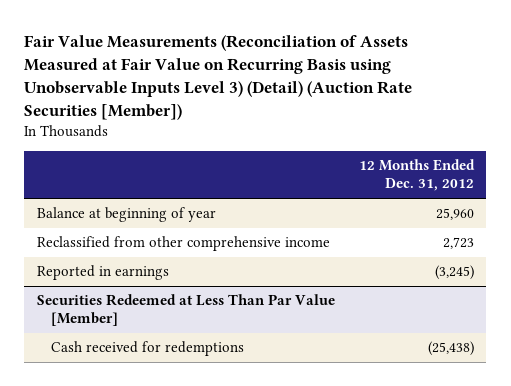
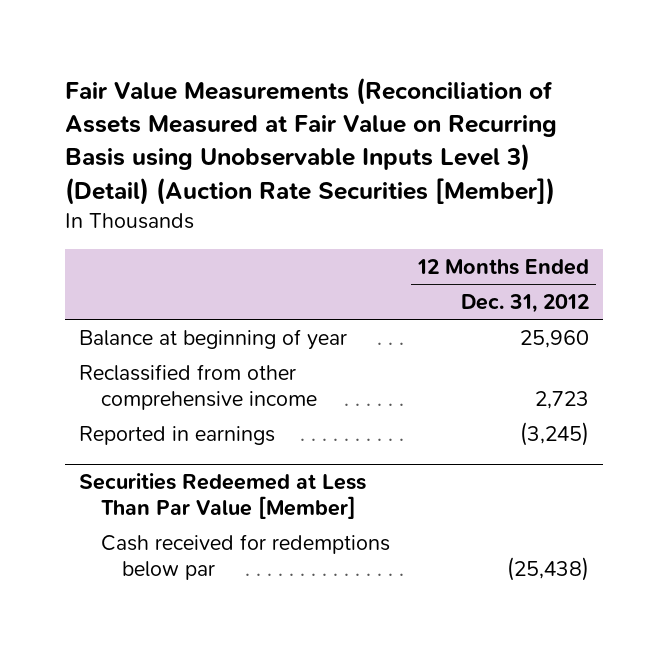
@ Securities Redeemed at Less Than Par Value [Member]
- Cash received for redemptions | (25,438)
+ Cash received for redemptions below par | (25,438)

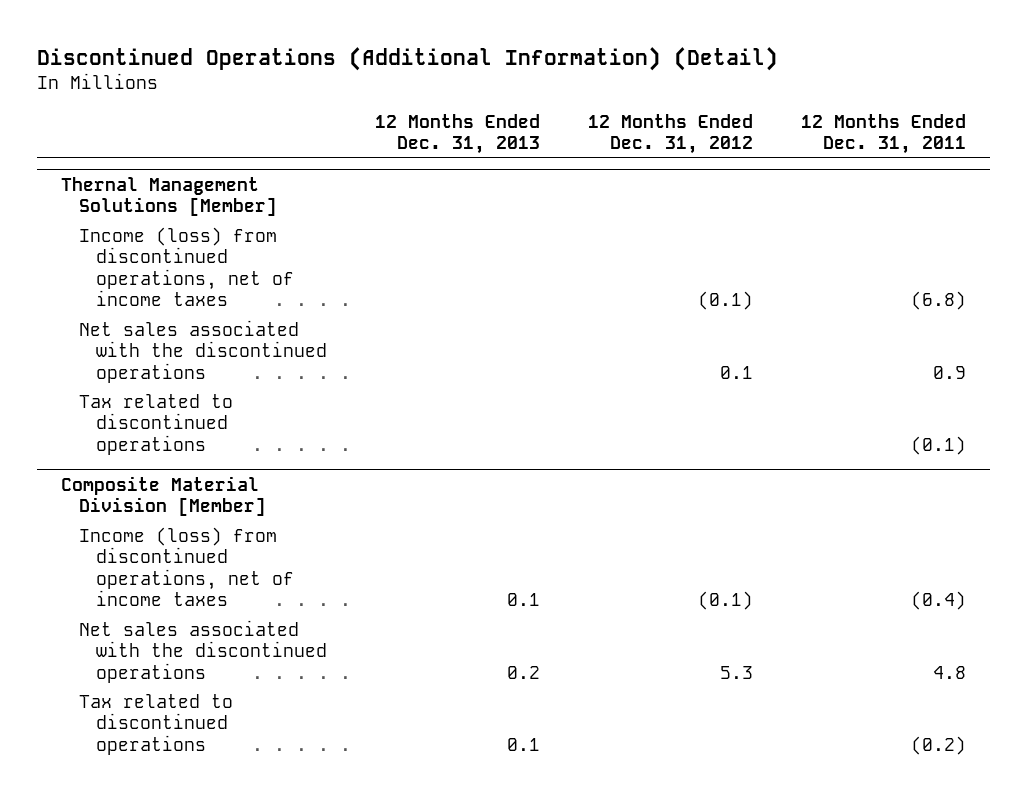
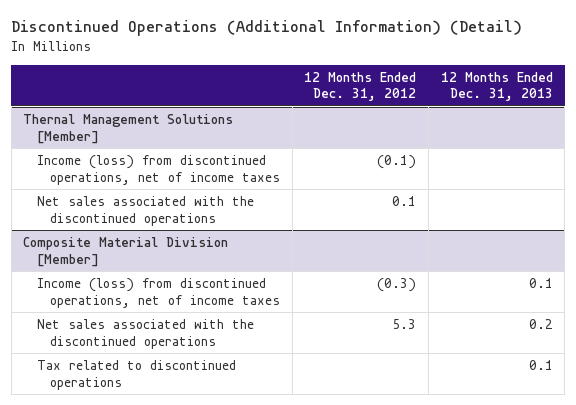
- | 12 Months Ended Dec. 31, 2013 | 12 Months Ended Dec. 31, 2012 | 12 Months Ended Dec. 31, 2011
+ | 12 Months Ended Dec. 31, 2012 | 12 Months Ended Dec. 31, 2013
@ Thernal Management Solutions [Member]
- Tax related to discontinued operations | | | (0.1)
@ Composite Material Division [Member]
- Income (loss) from discontinued operations, net of income taxes | 0.1 | (0.1) | (0.4)
+ Income (loss) from discontinued operations, net of income taxes | (0.3) | 0.1

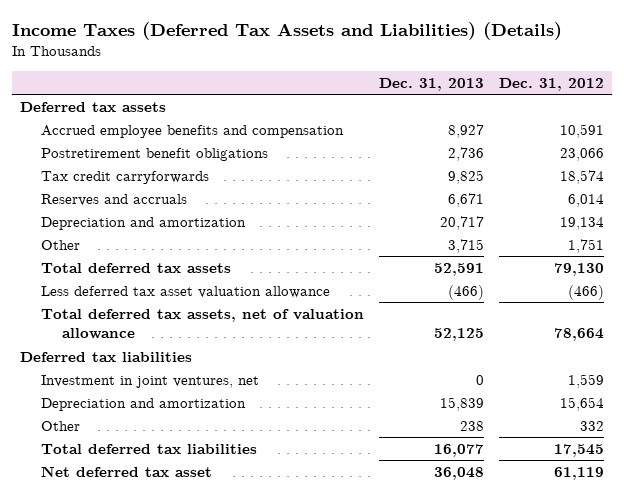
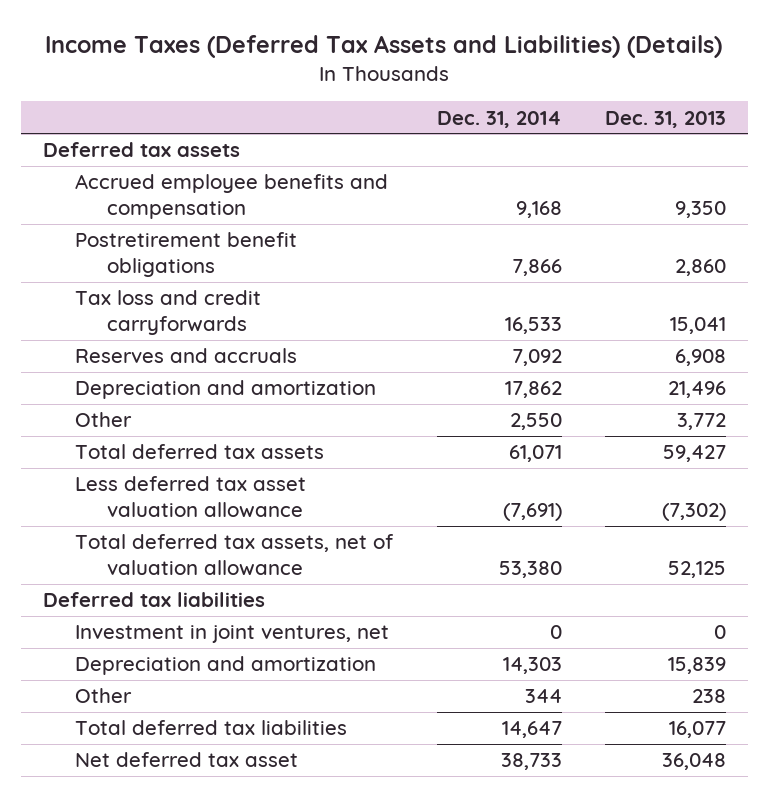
- | Dec. 31, 2013 | Dec. 31, 2012
+ | Dec. 31, 2014 | Dec. 31, 2013
- Accrued employee benefits and compensation | 8,927 | 10,591
- Postretirement benefit obligations | 2,736 | 23,066
- Tax credit carryforwards | 9,825 | 18,574
- Reserves and accruals | 6,671 | 6,014
- Depreciation and amortization | 20,717 | 19,134
- Other | 3,715 | 1,751
- Total deferred tax assets | 52,591 | 79,130
- Less deferred tax asset valuation allowance | (466) | (466)
+ Accrued employee benefits and compensation | 9,168 | 9,350
+ Postretirement benefit obligations | 7,866 | 2,860
+ Tax loss and credit carryforwards | 16,533 | 15,041
+ Reserves and accruals | 7,092 | 6,908
+ Depreciation and amortization | 17,862 | 21,496
+ Other | 2,550 | 3,772
+ Total deferred tax assets | 61,071 | 59,427
+ Less deferred tax asset valuation allowance | (7,691) | (7,302)

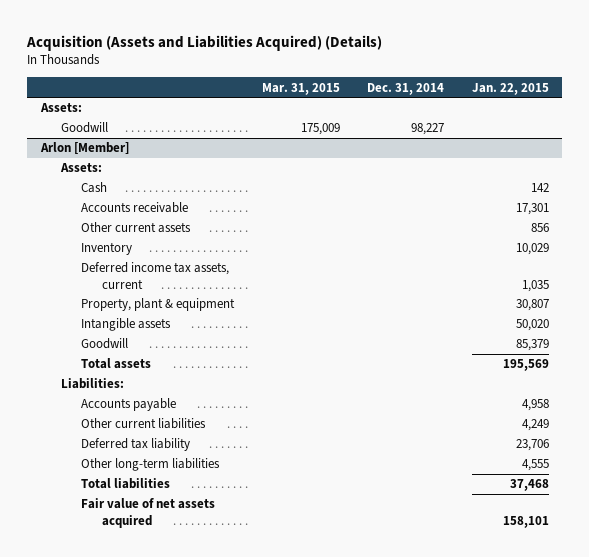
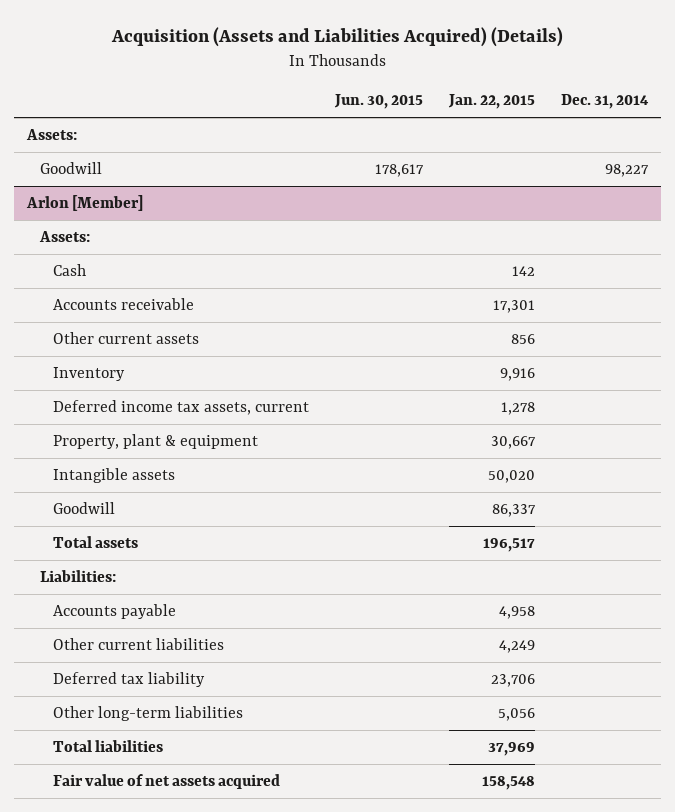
- | Mar. 31, 2015 | Dec. 31, 2014 | Jan. 22, 2015
+ | Jun. 30, 2015 | Jan. 22, 2015 | Dec. 31, 2014
@ Arlon [Member]
- Inventory | | | 10,029
- Deferred income tax assets, current | | | 1,035
- Property, plant & equipment | | | 30,807
+ Inventory | | 9,916 |
+ Deferred income tax assets, current | | 1,278 |
+ Property, plant & equipment | | 30,667 |
- Goodwill | | | 85,379
- Total assets | | | 195,569
+ Goodwill | | 86,337 |
+ Total assets | | 196,517 |
- Other long-term liabilities | | | 4,555
- Total liabilities | | | 37,468
- Fair value of net assets acquired | | | 158,101
+ Other long-term liabilities | | 5,056 |
+ Total liabilities | | 37,969 |
+ Fair value of net assets acquired | | 158,548 |

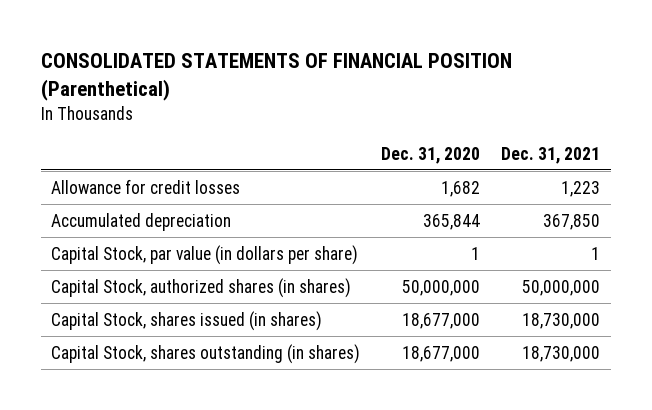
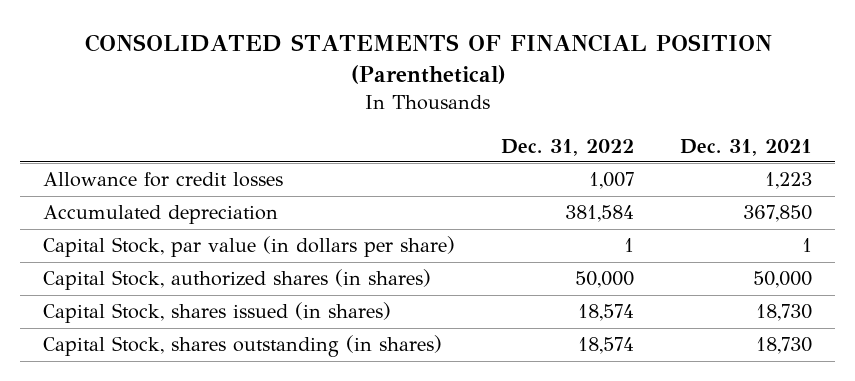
- | Dec. 31, 2020 | Dec. 31, 2021
+ | Dec. 31, 2022 | Dec. 31, 2021
- Capital Stock, authorized shares (in shares) | 50,000,000 | 50,000,000
- Capital Stock, shares issued (in shares) | 18,677,000 | 18,730,000
- Capital Stock, shares outstanding (in shares) | 18,677,000 | 18,730,000
+ Capital Stock, authorized shares (in shares) | 50,000 | 50,000
+ Capital Stock, shares issued (in shares) | 18,574 | 18,730
+ Capital Stock, shares outstanding (in shares) | 18,574 | 18,730

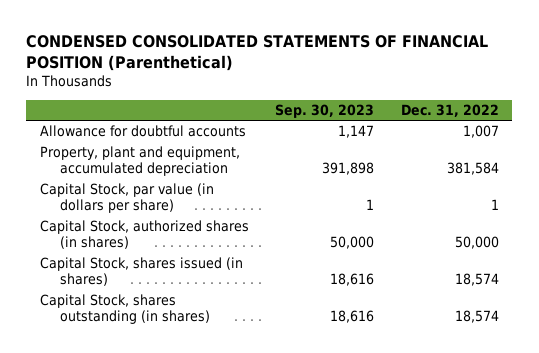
- CONSOLIDATED STATEMENTS OF FINANCIAL POSITION (Parenthetical)
+ CONDENSED CONSOLIDATED STATEMENTS OF FINANCIAL POSITION (Parenthetical)
- | Dec. 31, 2022 | Dec. 31, 2021
+ | Sep. 30, 2023 | Dec. 31, 2022
- Allowance for credit losses | 1,007 | 1,223
- Accumulated depreciation | 381,584 | 367,850
+ Allowance for doubtful accounts | 1,147 | 1,007
+ Property, plant and equipment, accumulated depreciation | 391,898 | 381,584

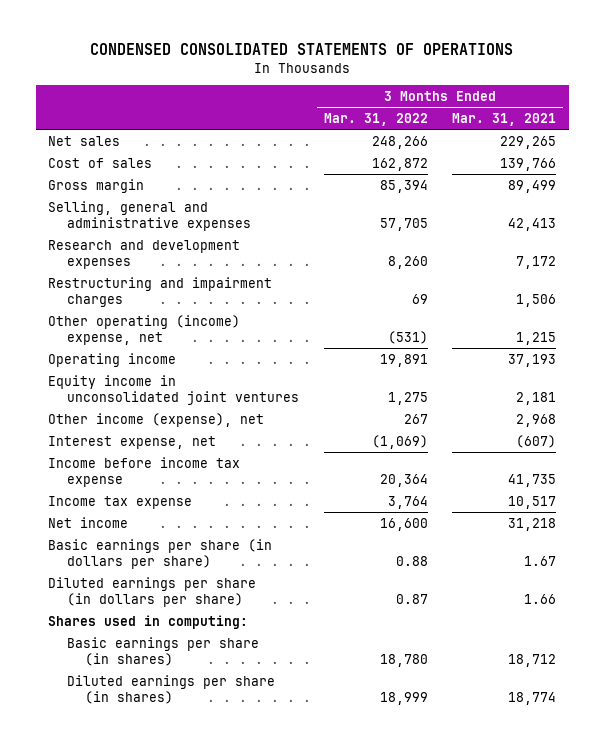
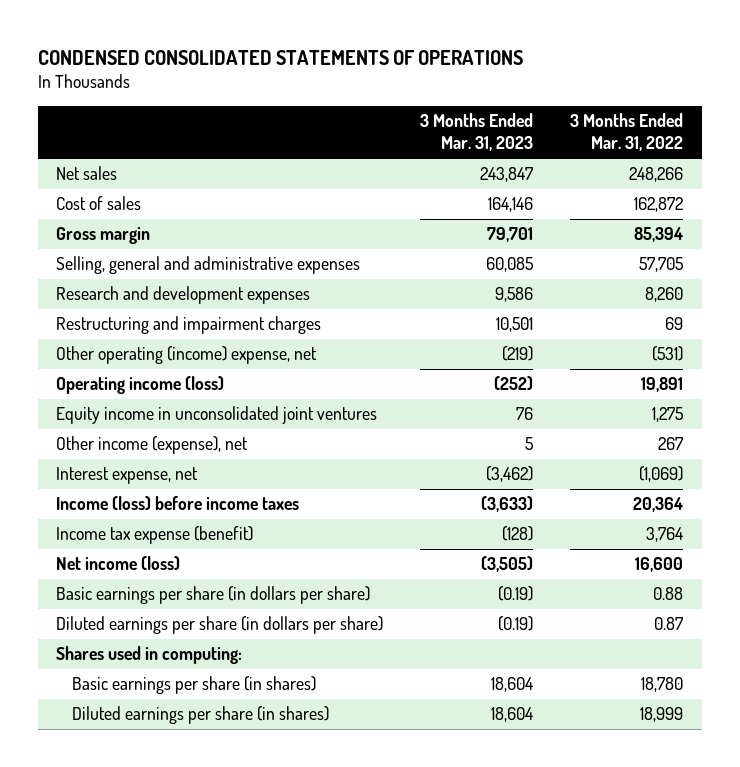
- | 3 Months Ended Mar. 31, 2022 | 3 Months Ended Mar. 31, 2021
+ | 3 Months Ended Mar. 31, 2023 | 3 Months Ended Mar. 31, 2022
- Operating income | 19,891 | 37,193
+ Operating income (loss) | (252) | 19,891
- Income before income tax expense | 20,364 | 41,735
- Income tax expense | 3,764 | 10,517
- Net income | 16,600 | 31,218
+ Income (loss) before income taxes | (3,633) | 20,364
+ Income tax expense (benefit) | (128) | 3,764
+ Net income (loss) | (3,505) | 16,600

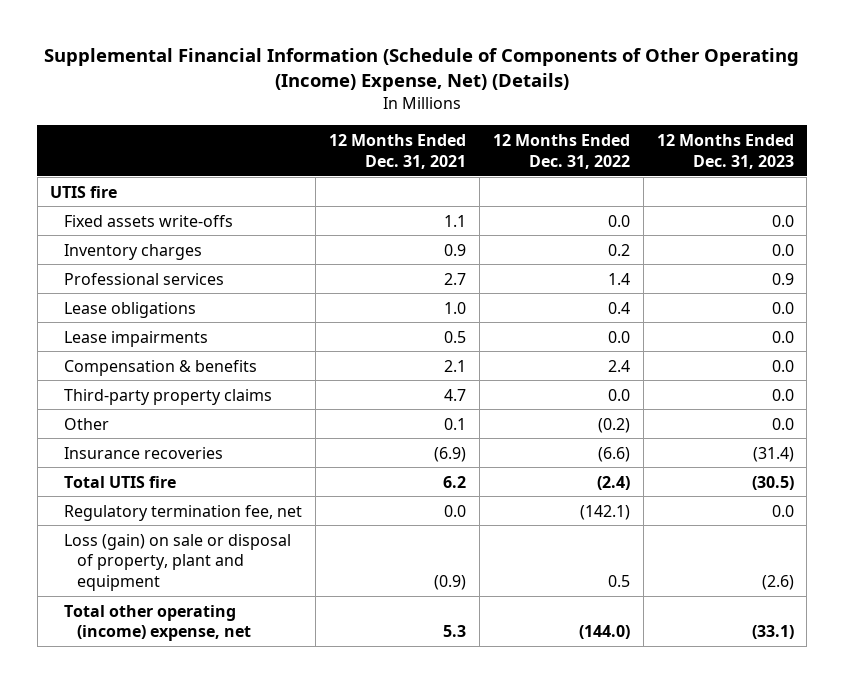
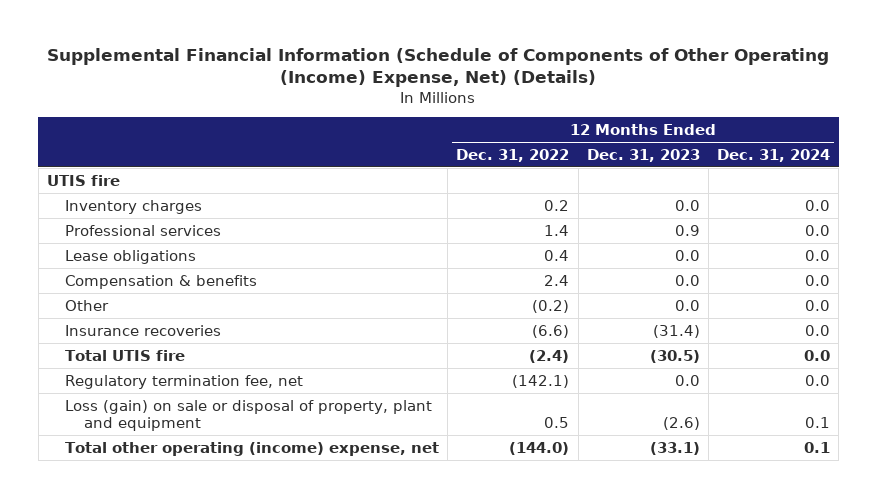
- | 12 Months Ended Dec. 31, 2021 | 12 Months Ended Dec. 31, 2022 | 12 Months Ended Dec. 31, 2023
+ | 12 Months Ended Dec. 31, 2022 | 12 Months Ended Dec. 31, 2023 | 12 Months Ended Dec. 31, 2024
- Fixed assets write-offs | 1.1 | 0.0 | 0.0
- Lease impairments | 0.5 | 0.0 | 0.0
- Third-party property claims | 4.7 | 0.0 | 0.0

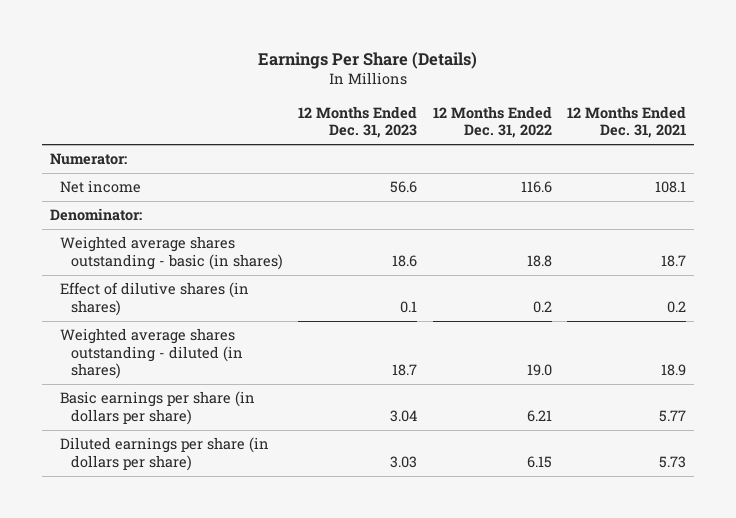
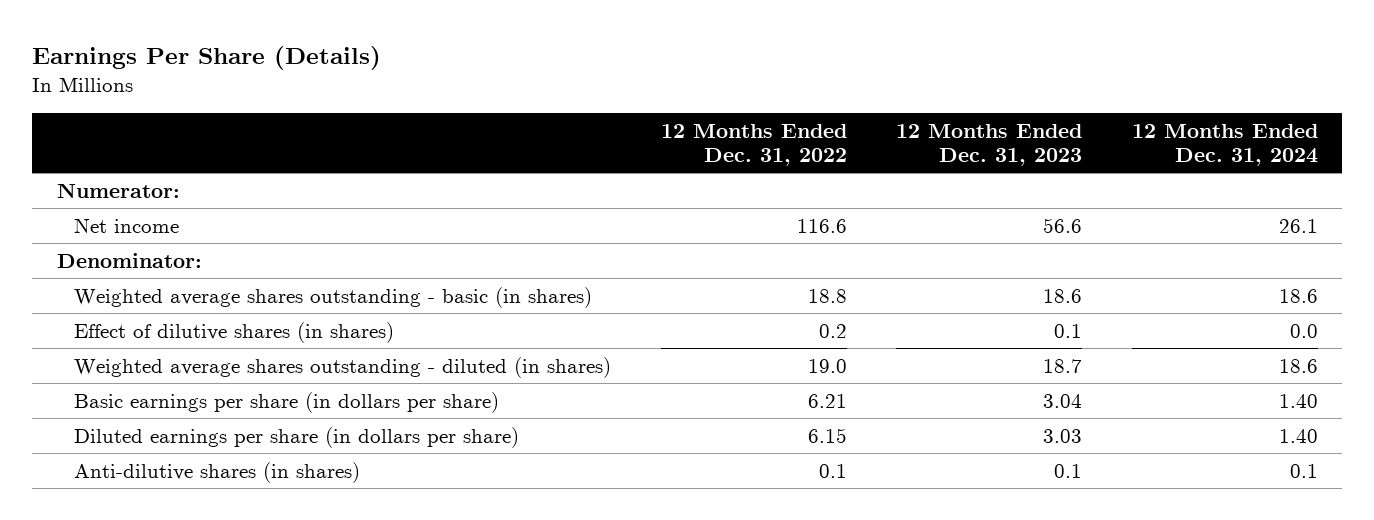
- | 12 Months Ended Dec. 31, 2023 | 12 Months Ended Dec. 31, 2022 | 12 Months Ended Dec. 31, 2021
+ | 12 Months Ended Dec. 31, 2022 | 12 Months Ended Dec. 31, 2023 | 12 Months Ended Dec. 31, 2024
+ Anti-dilutive shares (in shares) | 0.1 | 0.1 | 0.1

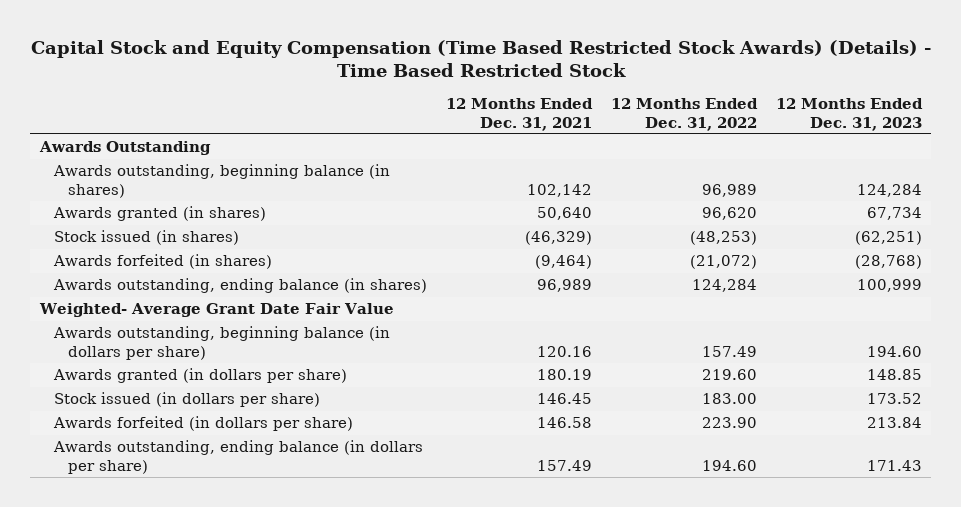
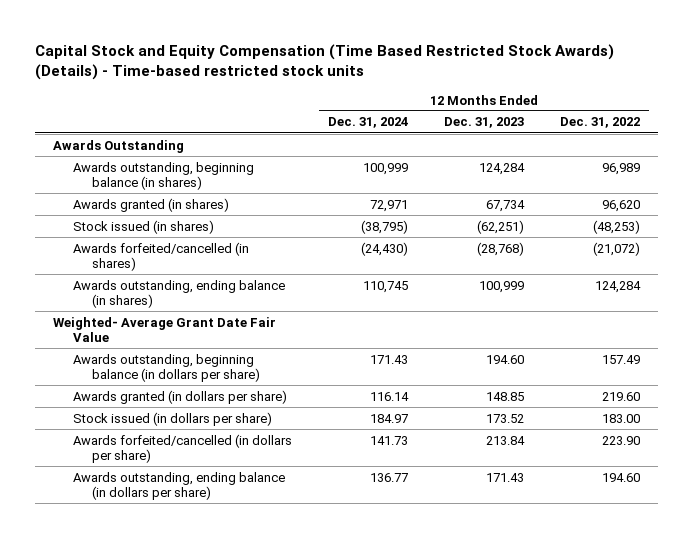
- Capital Stock and Equity Compensation (Time Based Restricted Stock Awards) (Details) - Time Based Restricted Stock
+ Capital Stock and Equity Compensation (Time Based Restricted Stock Awards) (Details) - Time-based restricted stock units
- | 12 Months Ended Dec. 31, 2021 | 12 Months Ended Dec. 31, 2022 | 12 Months Ended Dec. 31, 2023
+ | 12 Months Ended Dec. 31, 2024 | 12 Months Ended Dec. 31, 2023 | 12 Months Ended Dec. 31, 2022
- Awards forfeited (in shares) | (9,464) | (21,072) | (28,768)
+ Awards forfeited/cancelled (in shares) | (24,430) | (28,768) | (21,072)
- Awards forfeited (in dollars per share) | 146.58 | 223.90 | 213.84
+ Awards forfeited/cancelled (in dollars per share) | 141.73 | 213.84 | 223.90

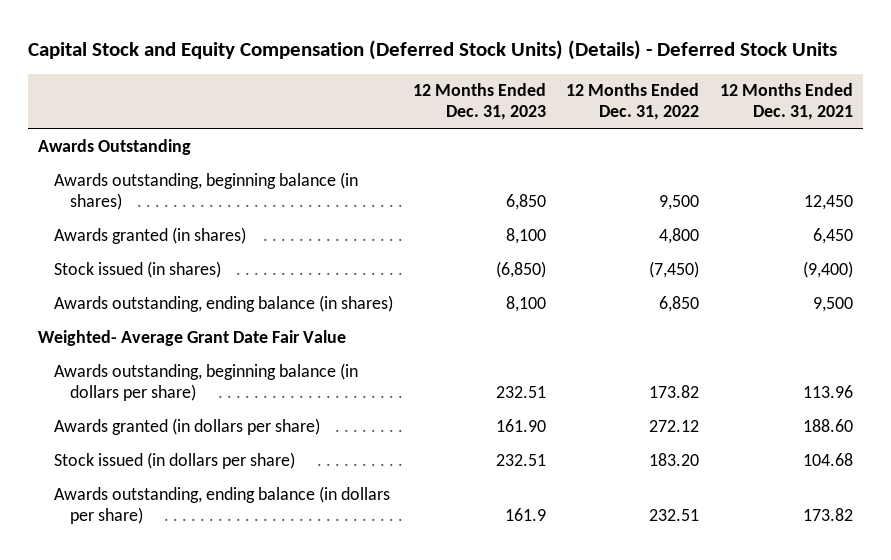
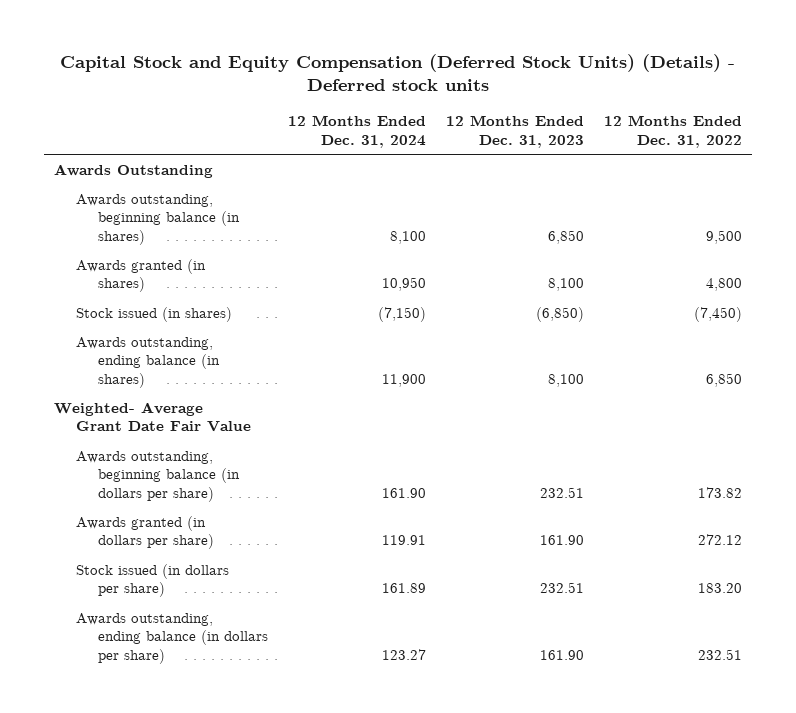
- Capital Stock and Equity Compensation (Deferred Stock Units) (Details) - Deferred Stock Units
+ Capital Stock and Equity Compensation (Deferred Stock Units) (Details) - Deferred stock units
- | 12 Months Ended Dec. 31, 2023 | 12 Months Ended Dec. 31, 2022 | 12 Months Ended Dec. 31, 2021
+ | 12 Months Ended Dec. 31, 2024 | 12 Months Ended Dec. 31, 2023 | 12 Months Ended Dec. 31, 2022
- Awards outstanding, ending balance (in dollars per share) | 161.9 | 232.51 | 173.82
+ Awards outstanding, ending balance (in dollars per share) | 123.27 | 161.90 | 232.51

